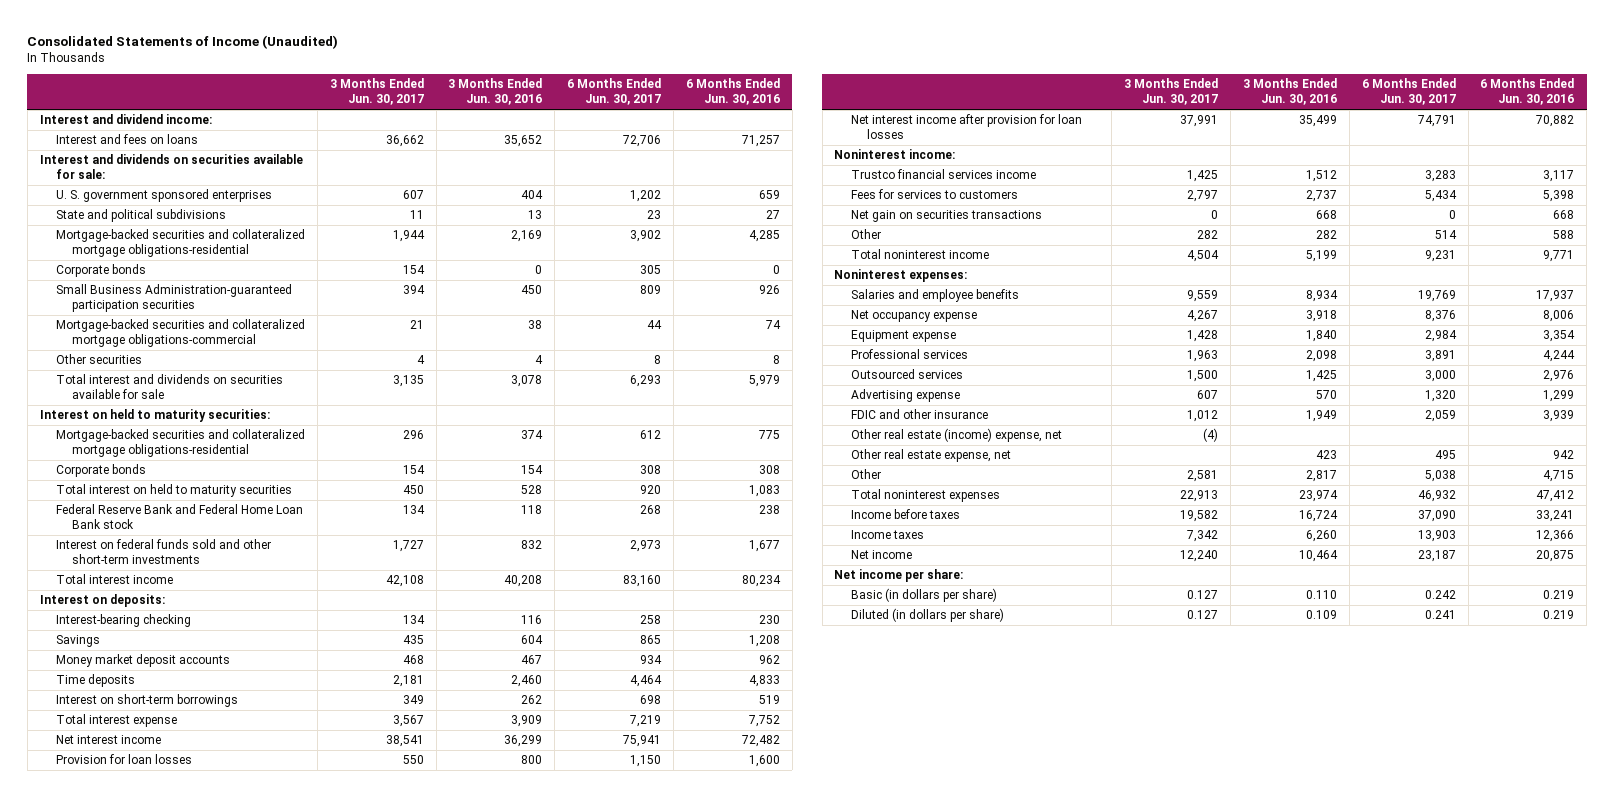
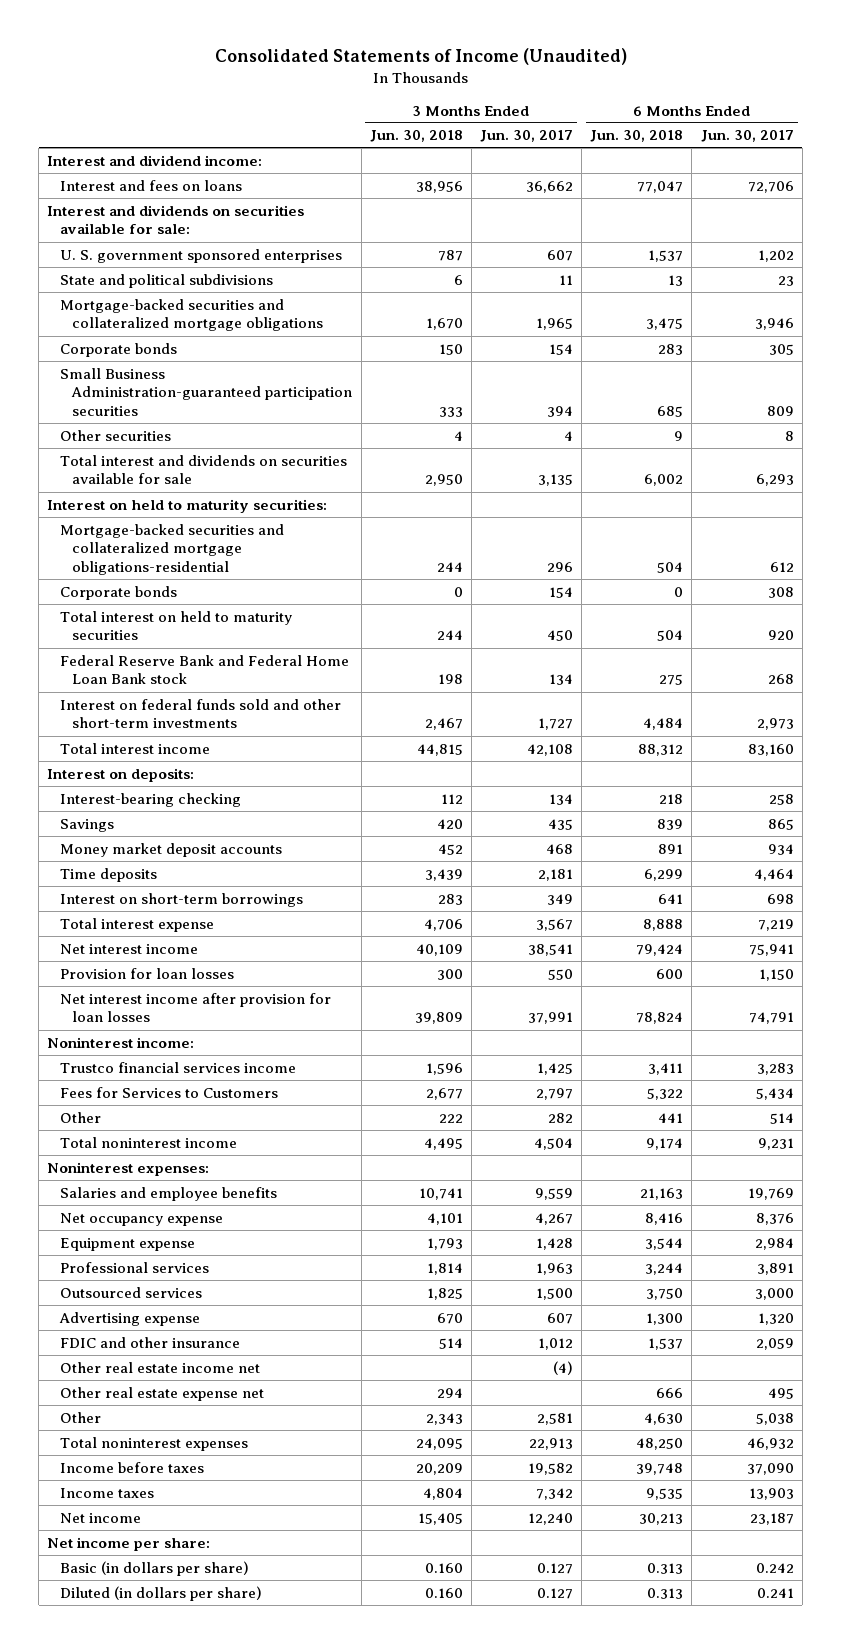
- | 3 Months Ended Jun. 30, 2017 | 3 Months Ended Jun. 30, 2016 | 6 Months Ended Jun. 30, 2017 | 6 Months Ended Jun. 30, 2016
+ | 3 Months Ended Jun. 30, 2018 | 3 Months Ended Jun. 30, 2017 | 6 Months Ended Jun. 30, 2018 | 6 Months Ended Jun. 30, 2017
- Mortgage-backed securities and collateralized mortgage obligations-residential | 1,944 | 2,169 | 3,902 | 4,285
+ Mortgage-backed securities and collateralized mortgage obligations | 1,670 | 1,965 | 3,475 | 3,946
- Mortgage-backed securities and collateralized mortgage obligations-commercial | 21 | 38 | 44 | 74
- Fees for services to customers | 2,797 | 2,737 | 5,434 | 5,398
- Net gain on securities transactions | 0 | 668 | 0 | 668
+ Fees for Services to Customers | 2,677 | 2,797 | 5,322 | 5,434
- Other real estate (income) expense, net | (4) | | |
- Other real estate expense, net | | 423 | 495 | 942
+ Other real estate income net | | (4) | |
+ Other real estate expense net | 294 | | 666 | 495

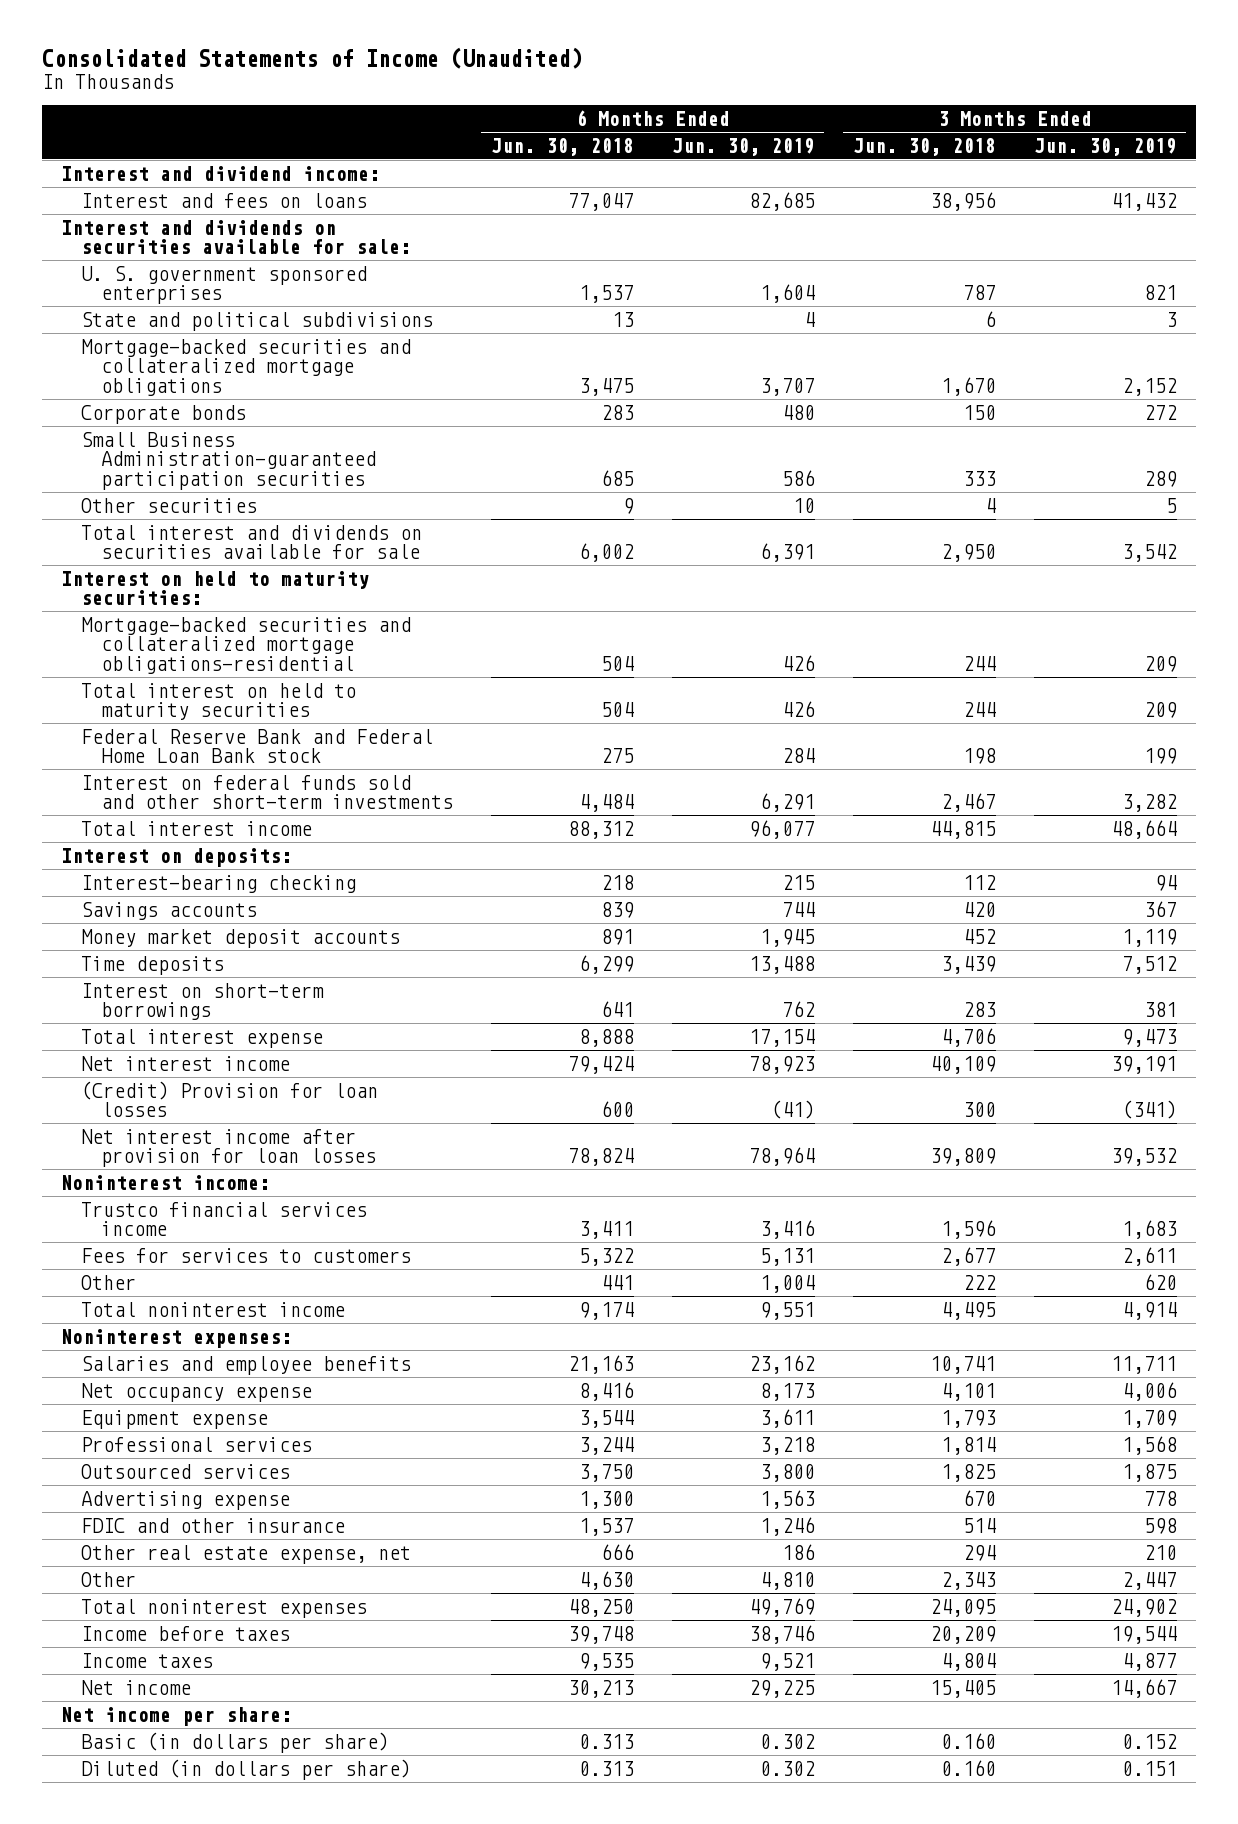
- | 3 Months Ended Jun. 30, 2018 | 3 Months Ended Jun. 30, 2017 | 6 Months Ended Jun. 30, 2018 | 6 Months Ended Jun. 30, 2017
+ | 6 Months Ended Jun. 30, 2018 | 6 Months Ended Jun. 30, 2019 | 3 Months Ended Jun. 30, 2018 | 3 Months Ended Jun. 30, 2019
- Corporate bonds | 0 | 154 | 0 | 308
- Savings | 420 | 435 | 839 | 865
+ Savings accounts | 839 | 744 | 420 | 367
- Provision for loan losses | 300 | 550 | 600 | 1,150
+ (Credit) Provision for loan losses | 600 | (41) | 300 | (341)
- Fees for Services to Customers | 2,677 | 2,797 | 5,322 | 5,434
+ Fees for services to customers | 5,322 | 5,131 | 2,677 | 2,611
- Other real estate income net | | (4) | |
- Other real estate expense net | 294 | | 666 | 495
+ Other real estate expense, net | 666 | 186 | 294 | 210

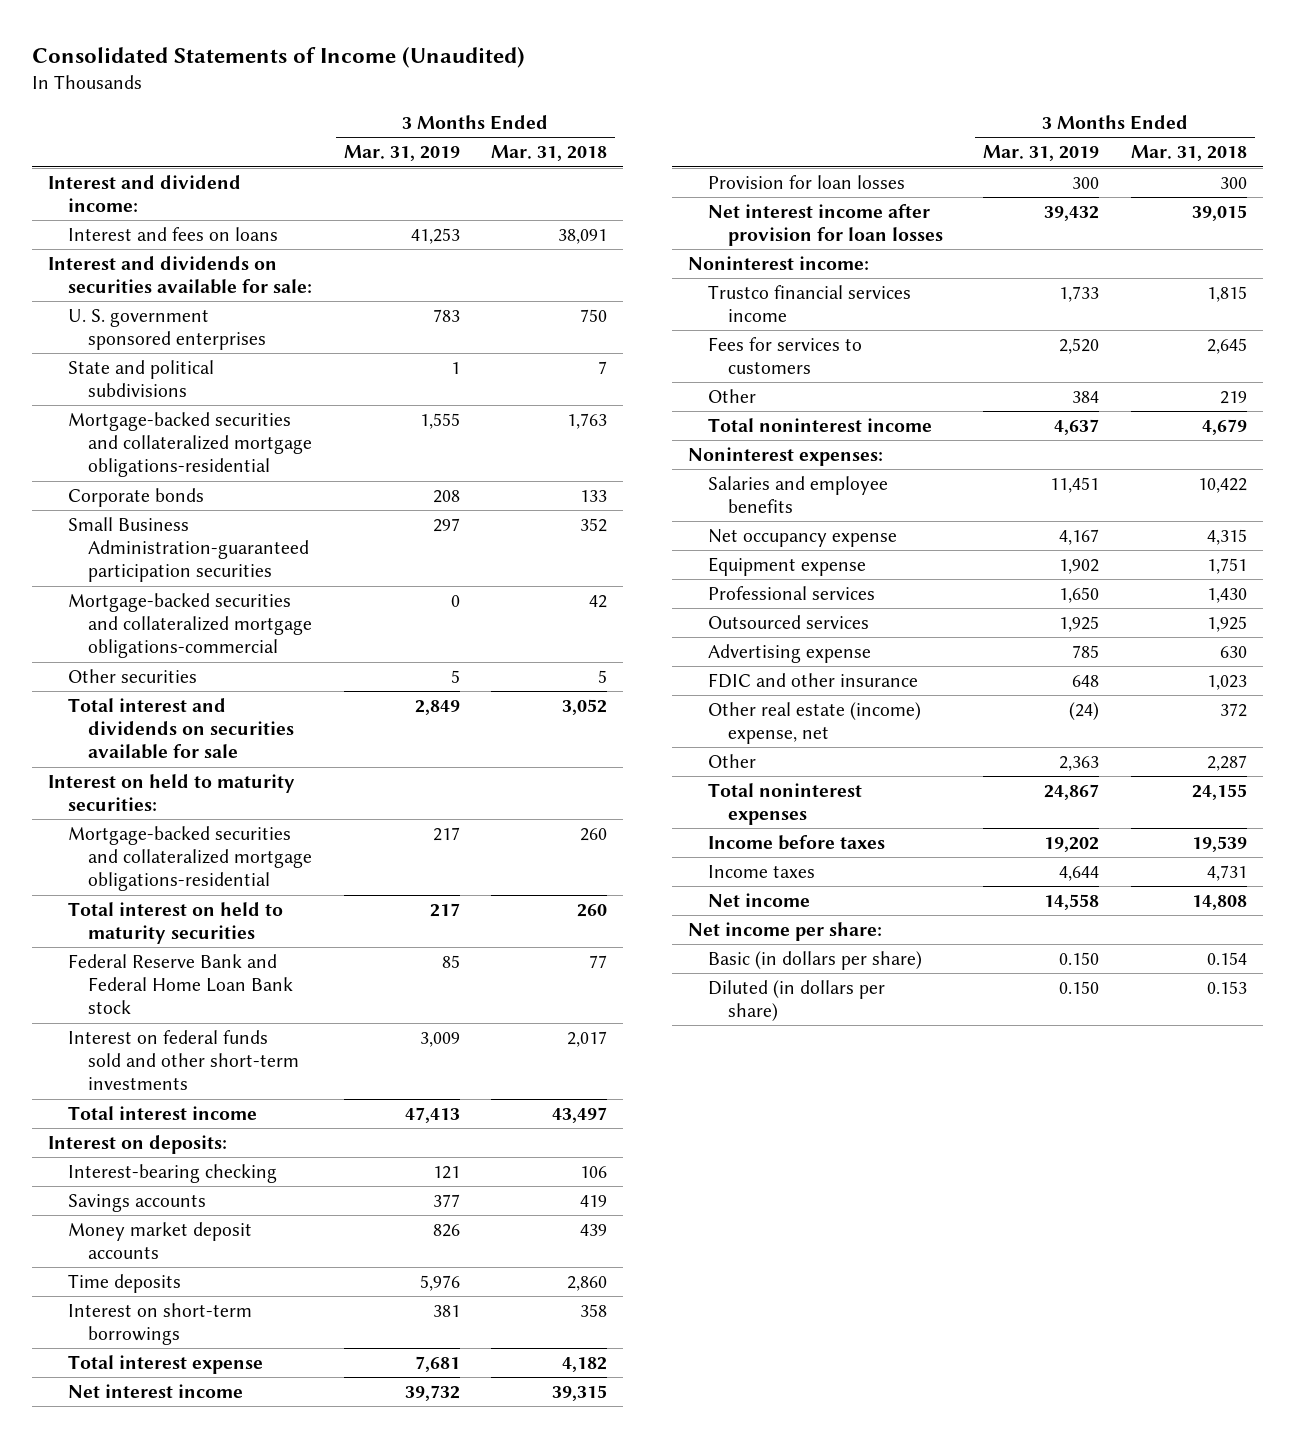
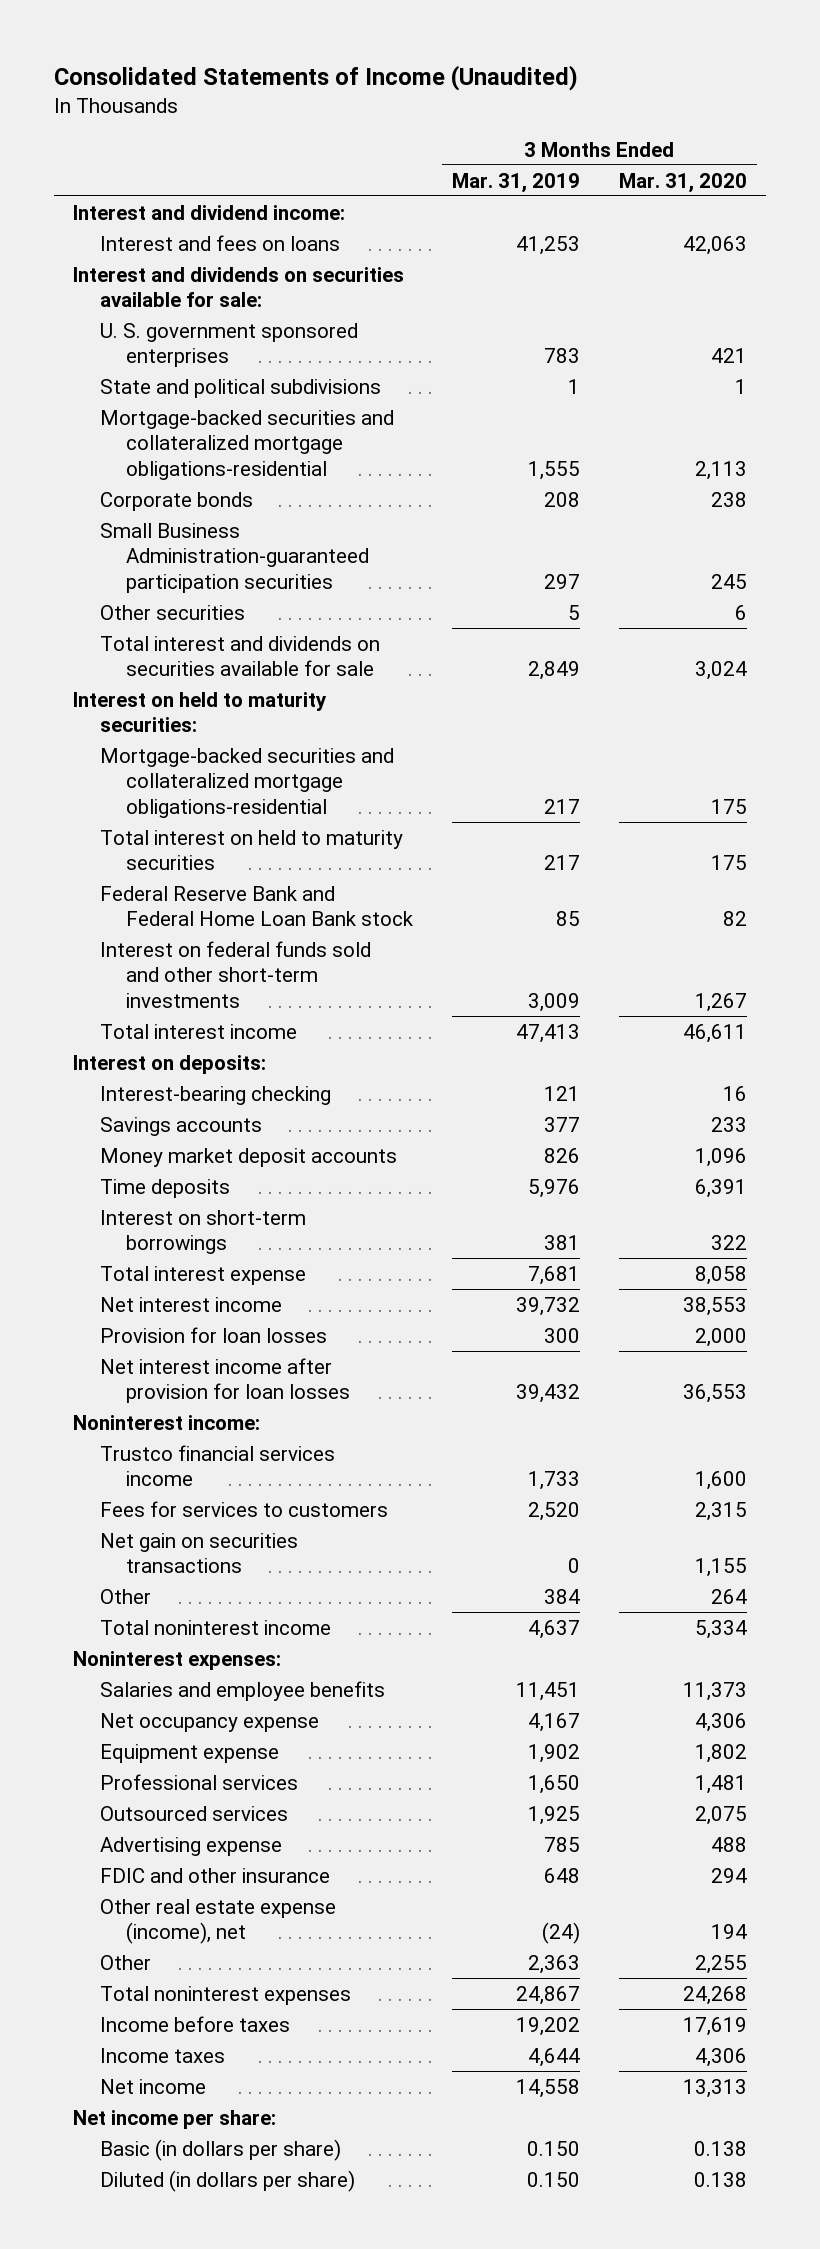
- | 3 Months Ended Mar. 31, 2019 | 3 Months Ended Mar. 31, 2018
+ | 3 Months Ended Mar. 31, 2019 | 3 Months Ended Mar. 31, 2020
- Mortgage-backed securities and collateralized mortgage obligations-commercial | 0 | 42
+ Net gain on securities transactions | 0 | 1,155
- Other real estate (income) expense, net | (24) | 372
+ Other real estate expense (income), net | (24) | 194

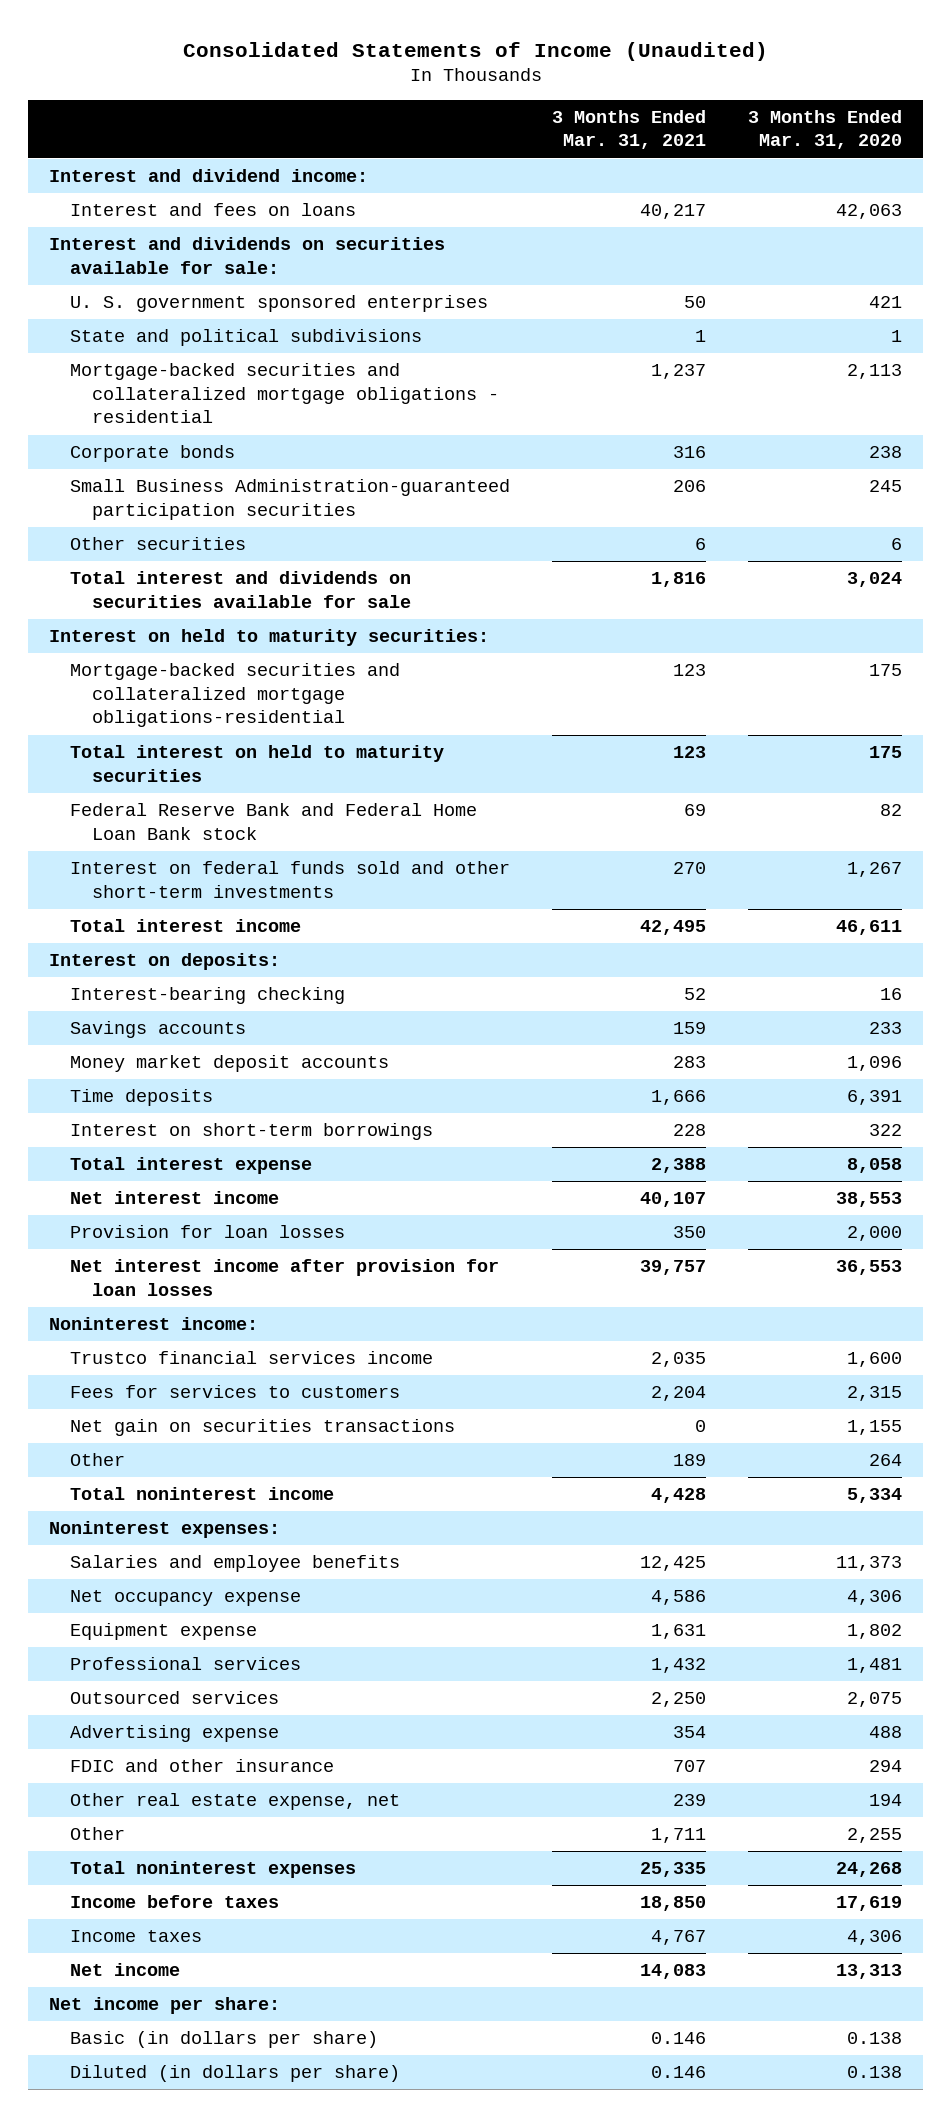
- | 3 Months Ended Mar. 31, 2019 | 3 Months Ended Mar. 31, 2020
+ | 3 Months Ended Mar. 31, 2021 | 3 Months Ended Mar. 31, 2020
- Mortgage-backed securities and collateralized mortgage obligations-residential | 1,555 | 2,113
+ Mortgage-backed securities and collateralized mortgage obligations - residential | 1,237 | 2,113
- Other real estate expense (income), net | (24) | 194
+ Other real estate expense, net | 239 | 194

